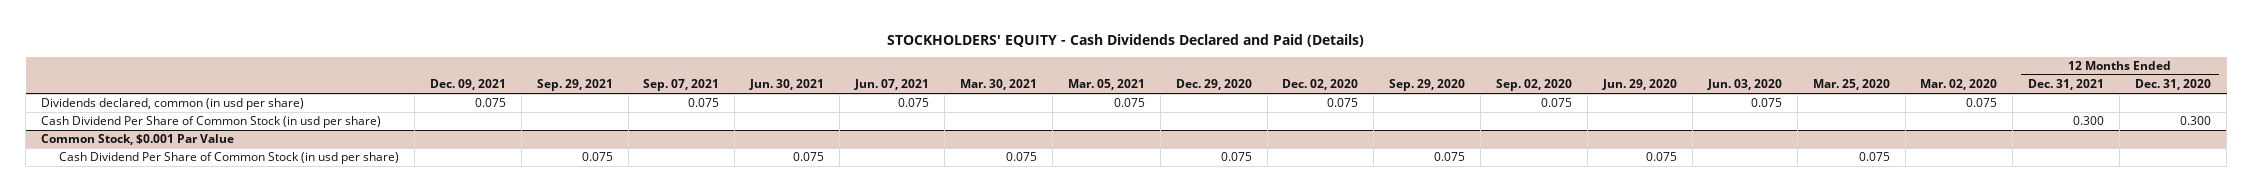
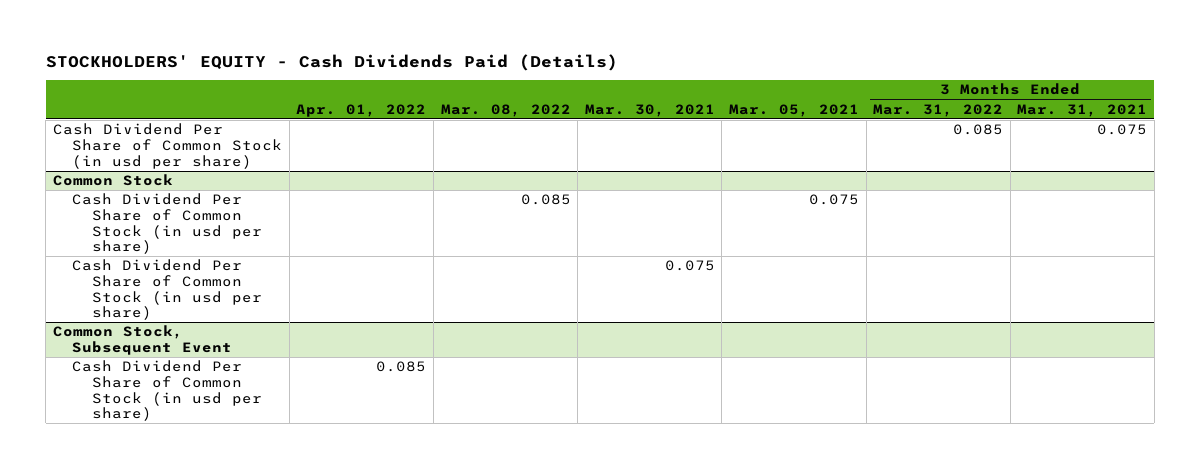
- STOCKHOLDERS' EQUITY - Cash Dividends Declared and Paid (Details)
+ STOCKHOLDERS' EQUITY - Cash Dividends Paid (Details)
- | Dec. 09, 2021 | Sep. 29, 2021 | Sep. 07, 2021 | Jun. 30, 2021 | Jun. 07, 2021 | Mar. 30, 2021 | Mar. 05, 2021 | Dec. 29, 2020 | Dec. 02, 2020 | Sep. 29, 2020 | Sep. 02, 2020 | Jun. 29, 2020 | Jun. 03, 2020 | Mar. 25, 2020 | Mar. 02, 2020 | 12 Months Ended Dec. 31, 2021 | 12 Months Ended Dec. 31, 2020
+ | Apr. 01, 2022 | Mar. 08, 2022 | Mar. 30, 2021 | Mar. 05, 2021 | 3 Months Ended Mar. 31, 2022 | 3 Months Ended Mar. 31, 2021
- Dividends declared, common (in usd per share) | 0.075 | | 0.075 | | 0.075 | | 0.075 | | 0.075 | | 0.075 | | 0.075 | | 0.075 | |
- Common Stock, $0.001 Par Value
+ Common Stock
+ Cash Dividend Per Share of Common Stock (in usd per share) | | 0.085 | | 0.075 | |
+ Common Stock, Subsequent Event
+ Cash Dividend Per Share of Common Stock (in usd per share) | 0.085 | | | | |

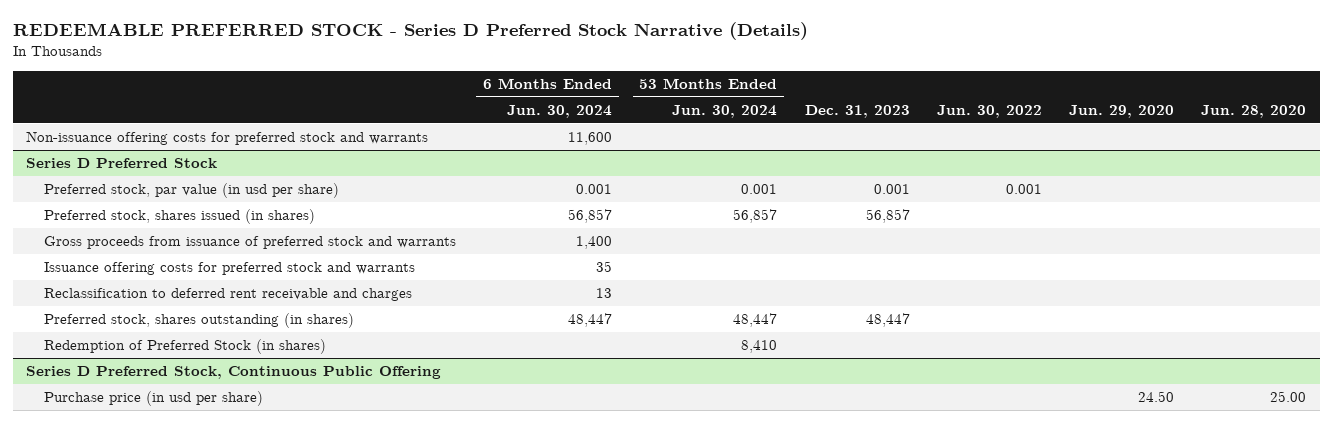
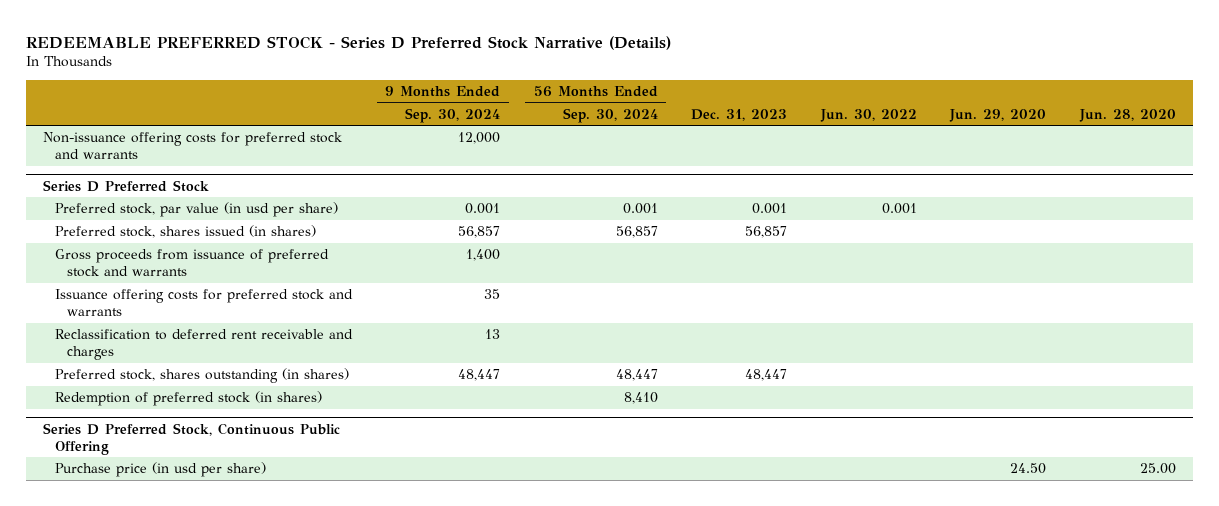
- | 6 Months Ended Jun. 30, 2024 | 53 Months Ended Jun. 30, 2024 | Dec. 31, 2023 | Jun. 30, 2022 | Jun. 29, 2020 | Jun. 28, 2020
+ | 9 Months Ended Sep. 30, 2024 | 56 Months Ended Sep. 30, 2024 | Dec. 31, 2023 | Jun. 30, 2022 | Jun. 29, 2020 | Jun. 28, 2020
@ Series D Preferred Stock
- Redemption of Preferred Stock (in shares) | | 8,410 | | | |
+ Redemption of preferred stock (in shares) | | 8,410 | | | |

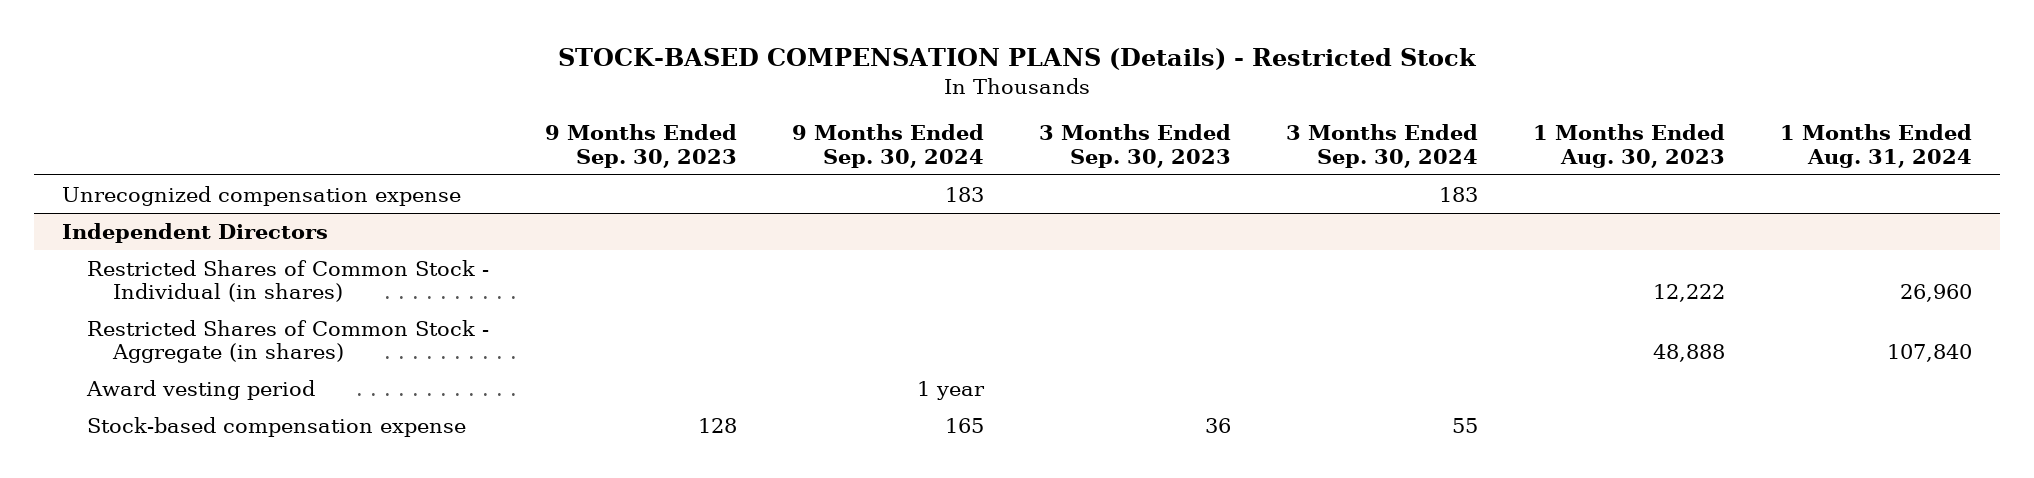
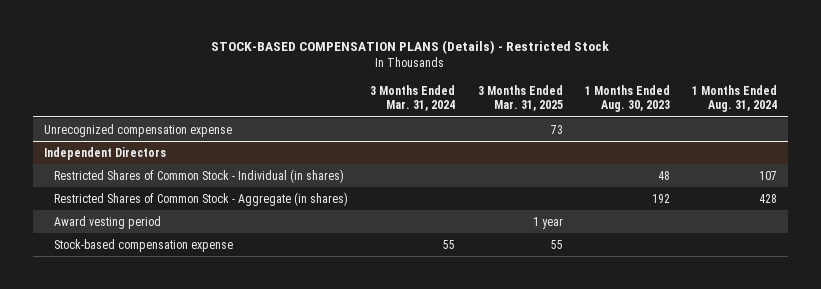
- | 9 Months Ended Sep. 30, 2023 | 9 Months Ended Sep. 30, 2024 | 3 Months Ended Sep. 30, 2023 | 3 Months Ended Sep. 30, 2024 | 1 Months Ended Aug. 30, 2023 | 1 Months Ended Aug. 31, 2024
+ | 3 Months Ended Mar. 31, 2024 | 3 Months Ended Mar. 31, 2025 | 1 Months Ended Aug. 30, 2023 | 1 Months Ended Aug. 31, 2024
@ Independent Directors
- Restricted Shares of Common Stock - Individual (in shares) | | | | | 12,222 | 26,960
- Restricted Shares of Common Stock - Aggregate (in shares) | | | | | 48,888 | 107,840
+ Restricted Shares of Common Stock - Individual (in shares) | | | 48 | 107
+ Restricted Shares of Common Stock - Aggregate (in shares) | | | 192 | 428

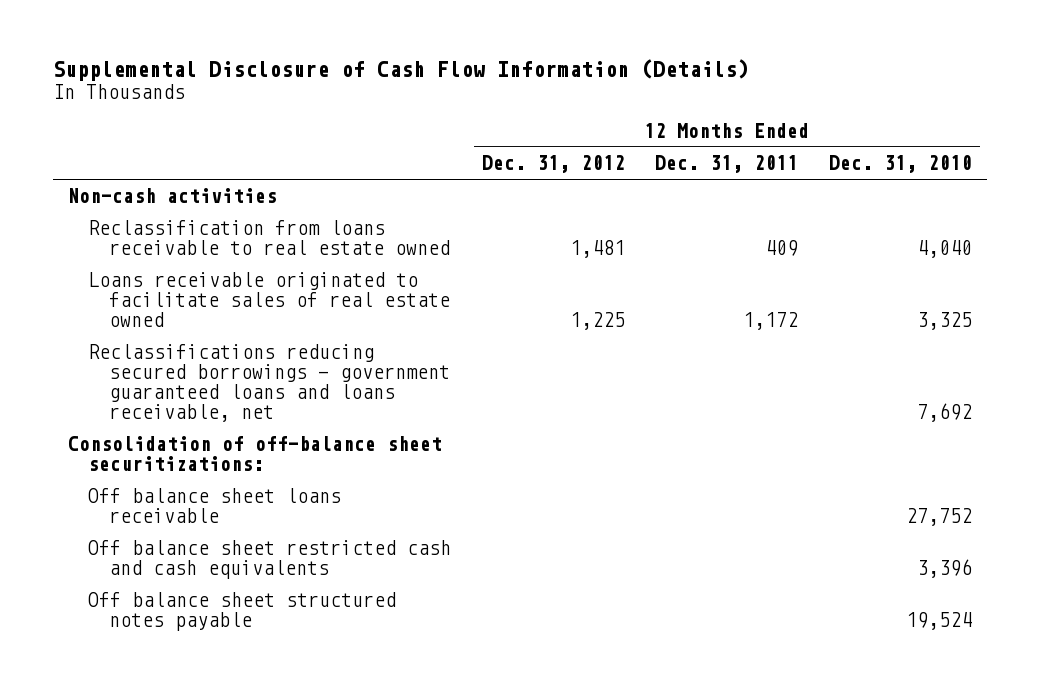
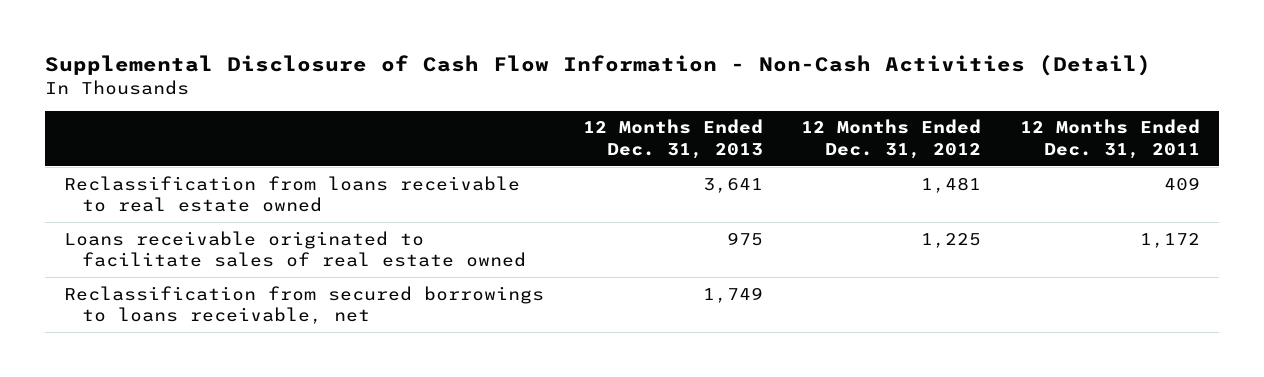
- Supplemental Disclosure of Cash Flow Information (Details)
+ Supplemental Disclosure of Cash Flow Information - Non-Cash Activities (Detail)
- | 12 Months Ended Dec. 31, 2012 | 12 Months Ended Dec. 31, 2011 | 12 Months Ended Dec. 31, 2010
+ | 12 Months Ended Dec. 31, 2013 | 12 Months Ended Dec. 31, 2012 | 12 Months Ended Dec. 31, 2011
- Non-cash activities
- Reclassifications reducing secured borrowings - government guaranteed loans and loans receivable, net | | | 7,692
- Consolidation of off-balance sheet securitizations:
- Off balance sheet loans receivable | | | 27,752
- Off balance sheet restricted cash and cash equivalents | | | 3,396
- Off balance sheet structured notes payable | | | 19,524
+ Reclassification from secured borrowings to loans receivable, net | 1,749 | |

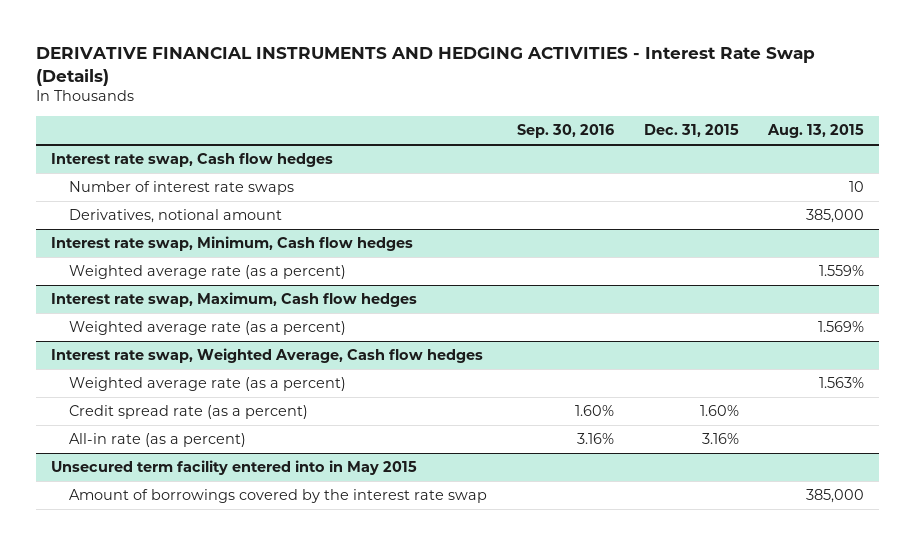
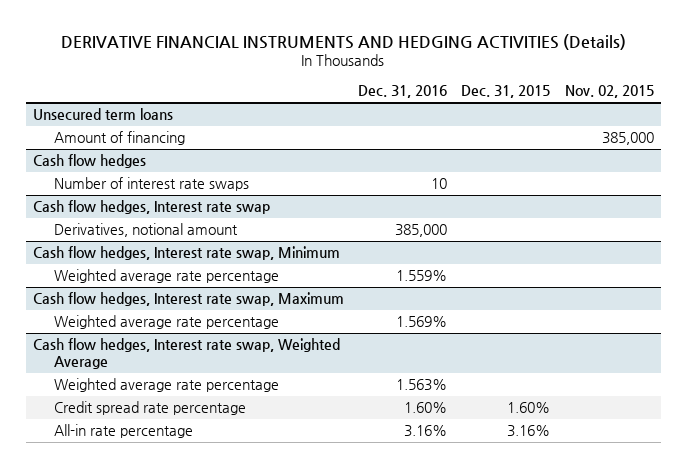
- DERIVATIVE FINANCIAL INSTRUMENTS AND HEDGING ACTIVITIES - Interest Rate Swap (Details)
+ DERIVATIVE FINANCIAL INSTRUMENTS AND HEDGING ACTIVITIES (Details)
- | Sep. 30, 2016 | Dec. 31, 2015 | Aug. 13, 2015
+ | Dec. 31, 2016 | Dec. 31, 2015 | Nov. 02, 2015
- Interest rate swap, Cash flow hedges
- Number of interest rate swaps | | | 10
+ Unsecured term loans
+ Amount of financing | | | 385,000
+ Cash flow hedges
+ Number of interest rate swaps | 10 | |
+ Cash flow hedges, Interest rate swap
- Interest rate swap, Minimum, Cash flow hedges
- Weighted average rate (as a percent) | | | 1.559%
- Interest rate swap, Maximum, Cash flow hedges
- Weighted average rate (as a percent) | | | 1.569%
- Interest rate swap, Weighted Average, Cash flow hedges
- Weighted average rate (as a percent) | | | 1.563%
- Credit spread rate (as a percent) | 1.60% | 1.60% |
- All-in rate (as a percent) | 3.16% | 3.16% |
- Unsecured term facility entered into in May 2015
- Amount of borrowings covered by the interest rate swap | | | 385,000
+ Cash flow hedges, Interest rate swap, Minimum
+ Weighted average rate percentage | 1.559% | |
+ Cash flow hedges, Interest rate swap, Maximum
+ Weighted average rate percentage | 1.569% | |
+ Cash flow hedges, Interest rate swap, Weighted Average
+ Weighted average rate percentage | 1.563% | |
+ Credit spread rate percentage | 1.60% | 1.60% |
+ All-in rate percentage | 3.16% | 3.16% |

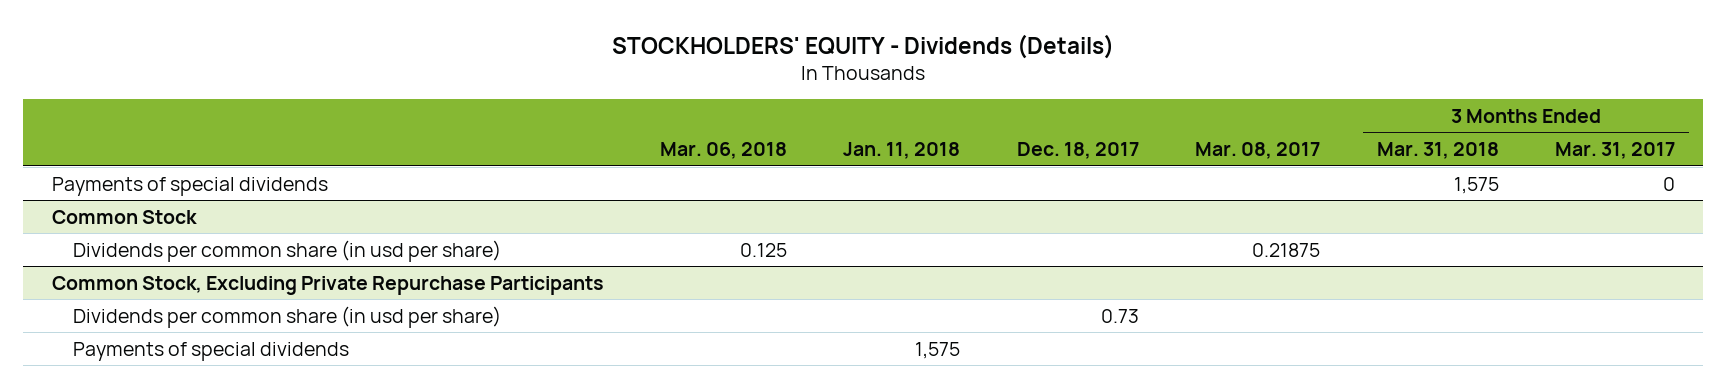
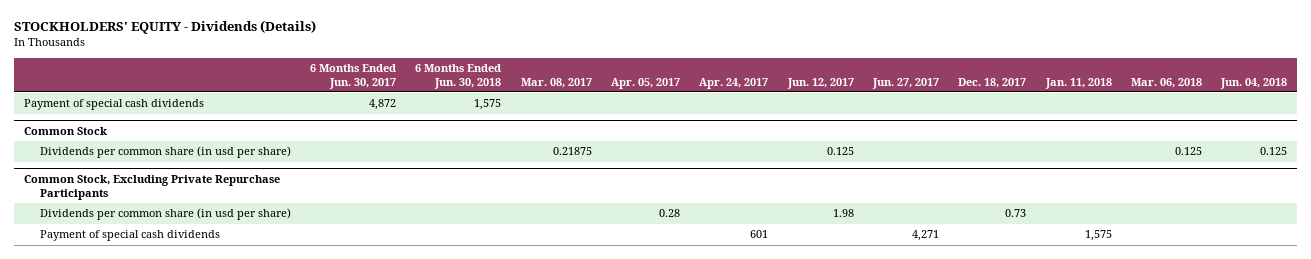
- | Mar. 06, 2018 | Jan. 11, 2018 | Dec. 18, 2017 | Mar. 08, 2017 | 3 Months Ended Mar. 31, 2018 | 3 Months Ended Mar. 31, 2017
+ | 6 Months Ended Jun. 30, 2017 | 6 Months Ended Jun. 30, 2018 | Mar. 08, 2017 | Apr. 05, 2017 | Apr. 24, 2017 | Jun. 12, 2017 | Jun. 27, 2017 | Dec. 18, 2017 | Jan. 11, 2018 | Mar. 06, 2018 | Jun. 04, 2018
- Payments of special dividends | | | | | 1,575 | 0
+ Payment of special cash dividends | 4,872 | 1,575 | | | | | | | | |
@ Common Stock, Excluding Private Repurchase Participants
- Payments of special dividends | | 1,575 | | | |
+ Payment of special cash dividends | | | | | 601 | | 4,271 | | 1,575 | |

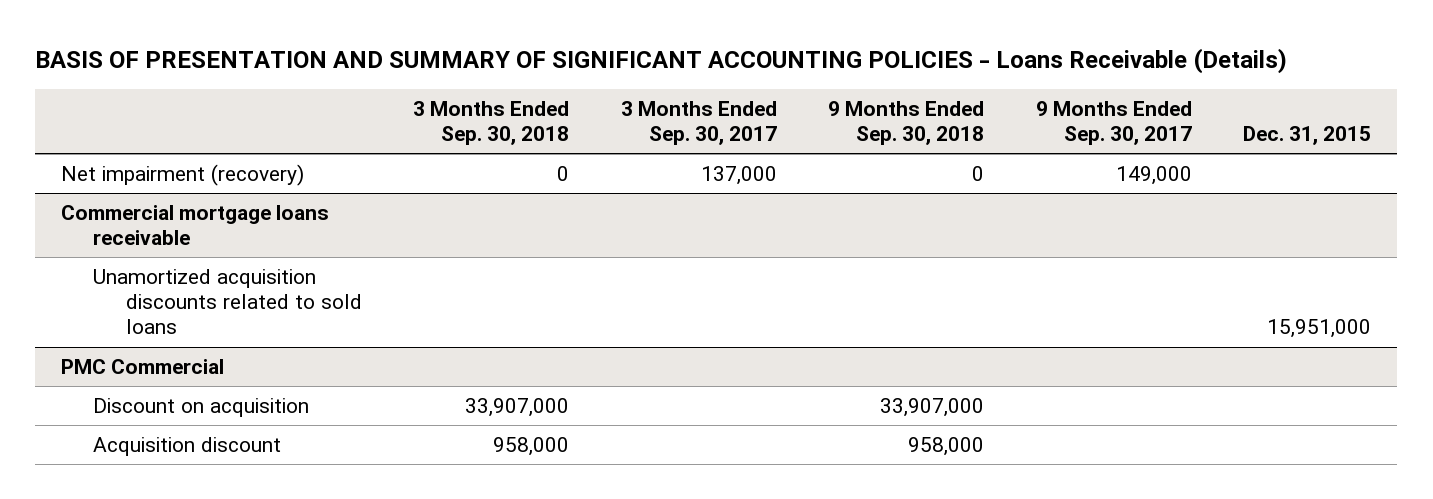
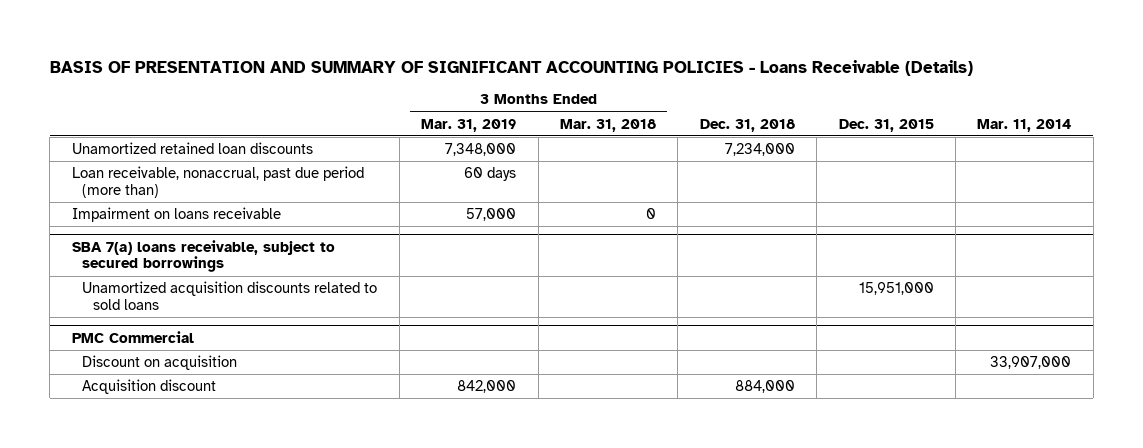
- | 3 Months Ended Sep. 30, 2018 | 3 Months Ended Sep. 30, 2017 | 9 Months Ended Sep. 30, 2018 | 9 Months Ended Sep. 30, 2017 | Dec. 31, 2015
+ | 3 Months Ended Mar. 31, 2019 | 3 Months Ended Mar. 31, 2018 | Dec. 31, 2018 | Dec. 31, 2015 | Mar. 11, 2014
- Net impairment (recovery) | 0 | 137,000 | 0 | 149,000 |
- Commercial mortgage loans receivable
+ Unamortized retained loan discounts | 7,348,000 | | 7,234,000 | |
+ Loan receivable, nonaccrual, past due period (more than) | 60 days | | | |
+ Impairment on loans receivable | 57,000 | 0 | | |
+ SBA 7(a) loans receivable, subject to secured borrowings

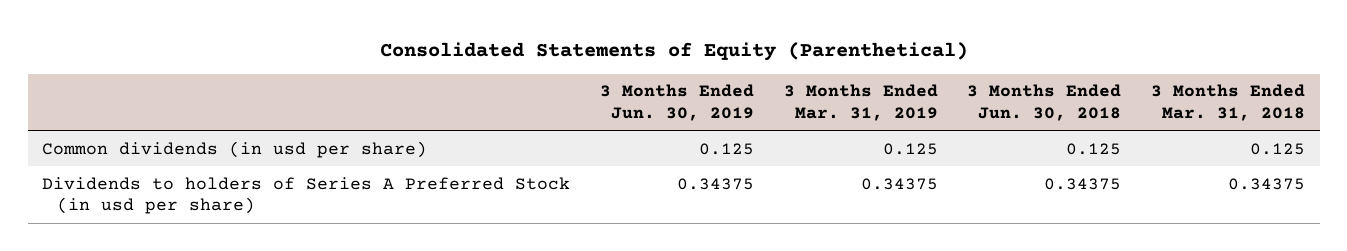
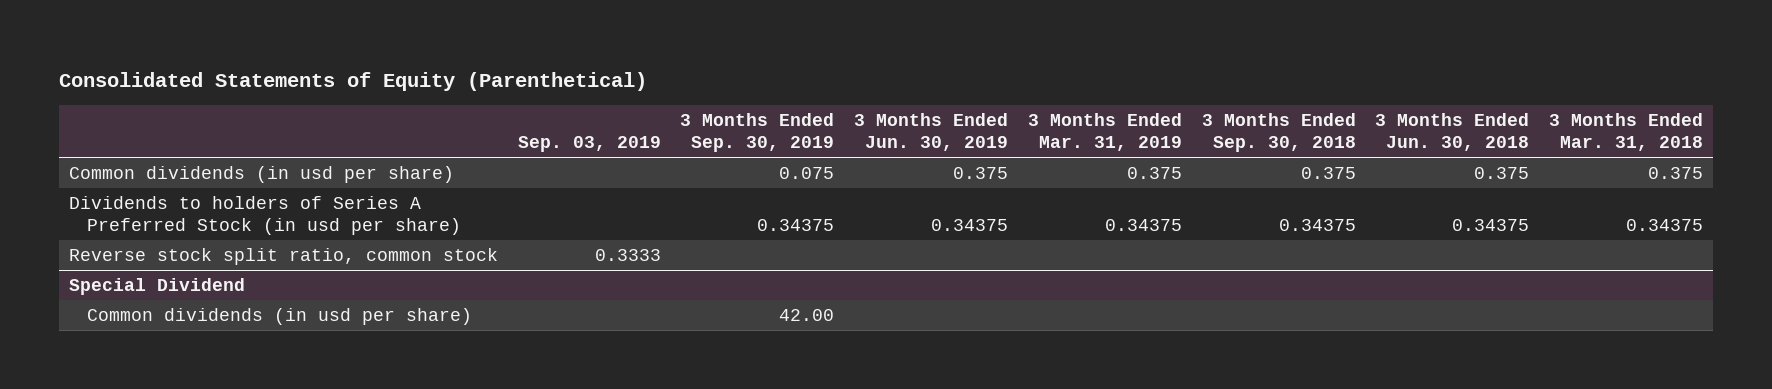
- | 3 Months Ended Jun. 30, 2019 | 3 Months Ended Mar. 31, 2019 | 3 Months Ended Jun. 30, 2018 | 3 Months Ended Mar. 31, 2018
+ | Sep. 03, 2019 | 3 Months Ended Sep. 30, 2019 | 3 Months Ended Jun. 30, 2019 | 3 Months Ended Mar. 31, 2019 | 3 Months Ended Sep. 30, 2018 | 3 Months Ended Jun. 30, 2018 | 3 Months Ended Mar. 31, 2018
- Common dividends (in usd per share) | 0.125 | 0.125 | 0.125 | 0.125
+ Common dividends (in usd per share) | | 0.075 | 0.375 | 0.375 | 0.375 | 0.375 | 0.375
+ Reverse stock split ratio, common stock | 0.3333 | | | | | |
+ Special Dividend
+ Common dividends (in usd per share) | | 42.00 | | | | |

